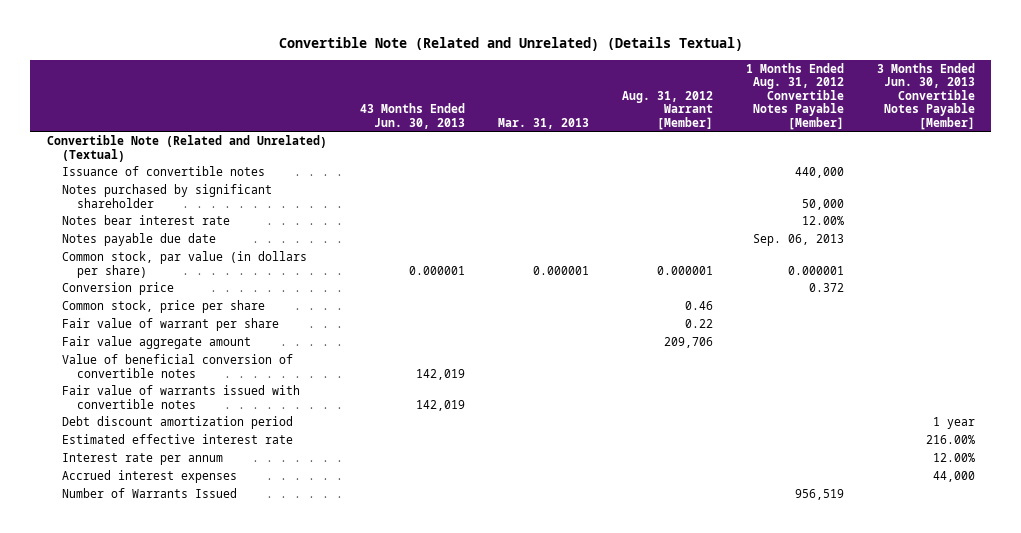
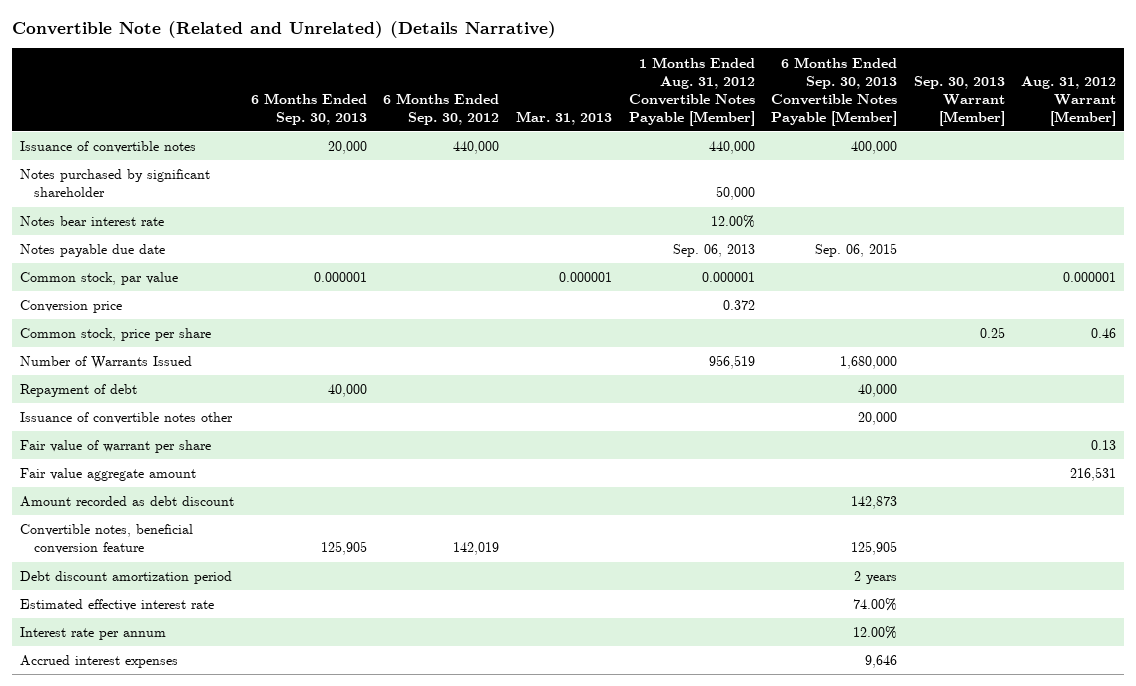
- Convertible Note (Related and Unrelated) (Details Textual)
+ Convertible Note (Related and Unrelated) (Details Narrative)
- | 43 Months Ended Jun. 30, 2013 | Mar. 31, 2013 | Aug. 31, 2012 Warrant [Member] | 1 Months Ended Aug. 31, 2012 Convertible Notes Payable [Member] | 3 Months Ended Jun. 30, 2013 Convertible Notes Payable [Member]
+ | 6 Months Ended Sep. 30, 2013 | 6 Months Ended Sep. 30, 2012 | Mar. 31, 2013 | 1 Months Ended Aug. 31, 2012 Convertible Notes Payable [Member] | 6 Months Ended Sep. 30, 2013 Convertible Notes Payable [Member] | Sep. 30, 2013 Warrant [Member] | Aug. 31, 2012 Warrant [Member]
- Convertible Note (Related and Unrelated) (Textual)
- Common stock, par value (in dollars per share) | 0.000001 | 0.000001 | 0.000001 | 0.000001 |
+ Common stock, par value | 0.000001 | | 0.000001 | 0.000001 | | | 0.000001
- Fair value of warrant per share | | | 0.22 | |
- Fair value aggregate amount | | | 209,706 | |
- Value of beneficial conversion of convertible notes | 142,019 | | | |
- Fair value of warrants issued with convertible notes | 142,019 | | | |
moved up: Number of Warrants Issued | | | | 956,519 | 1,680,000 | |
+ Repayment of debt | 40,000 | | | | 40,000 | |
+ Issuance of convertible notes other | | | | | 20,000 | |
+ Fair value of warrant per share | | | | | | | 0.13
+ Fair value aggregate amount | | | | | | | 216,531
+ Amount recorded as debt discount | | | | | 142,873 | |
+ Convertible notes, beneficial conversion feature | 125,905 | 142,019 | | | 125,905 | |

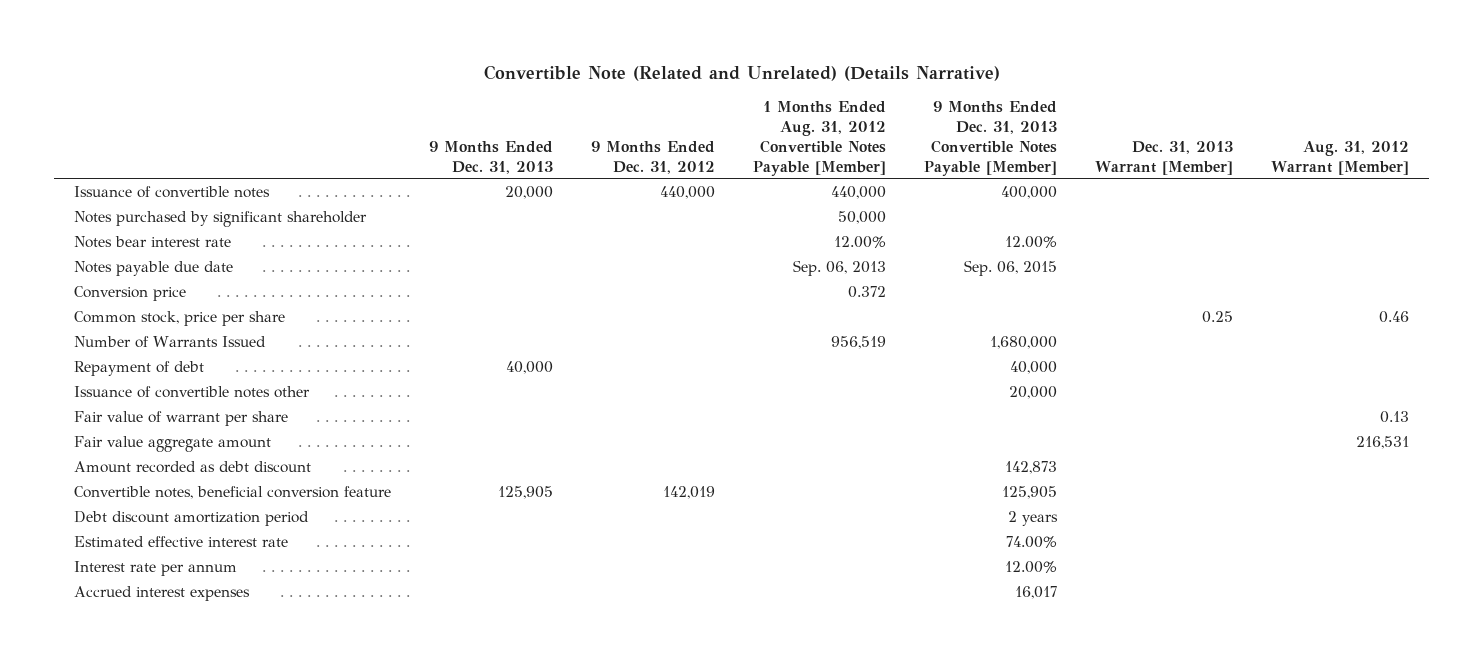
- | 6 Months Ended Sep. 30, 2013 | 6 Months Ended Sep. 30, 2012 | Mar. 31, 2013 | 1 Months Ended Aug. 31, 2012 Convertible Notes Payable [Member] | 6 Months Ended Sep. 30, 2013 Convertible Notes Payable [Member] | Sep. 30, 2013 Warrant [Member] | Aug. 31, 2012 Warrant [Member]
+ | 9 Months Ended Dec. 31, 2013 | 9 Months Ended Dec. 31, 2012 | 1 Months Ended Aug. 31, 2012 Convertible Notes Payable [Member] | 9 Months Ended Dec. 31, 2013 Convertible Notes Payable [Member] | Dec. 31, 2013 Warrant [Member] | Aug. 31, 2012 Warrant [Member]
- Common stock, par value | 0.000001 | | 0.000001 | 0.000001 | | | 0.000001

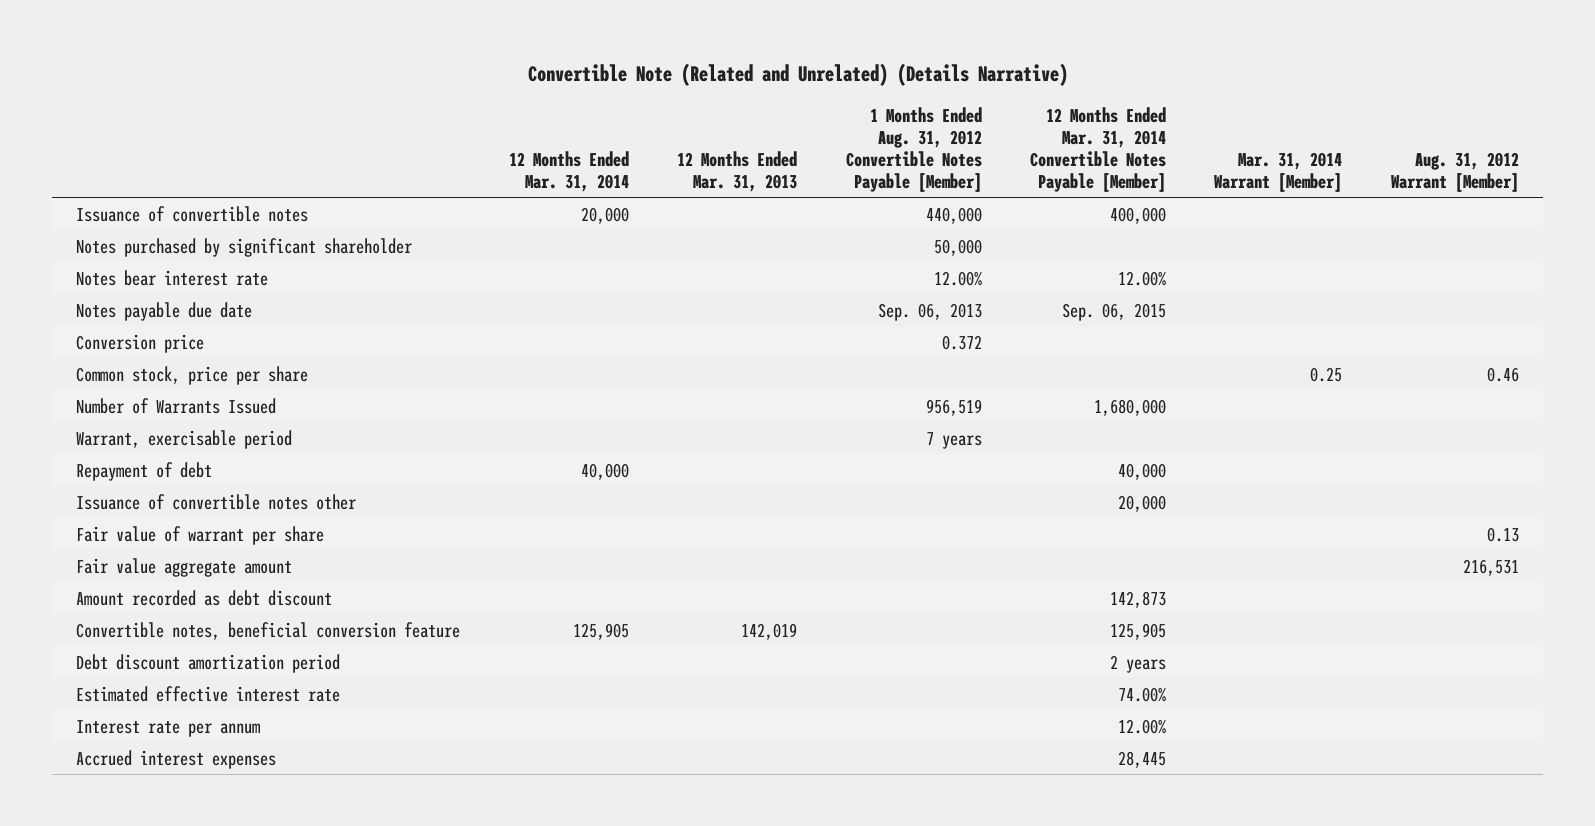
- | 9 Months Ended Dec. 31, 2013 | 9 Months Ended Dec. 31, 2012 | 1 Months Ended Aug. 31, 2012 Convertible Notes Payable [Member] | 9 Months Ended Dec. 31, 2013 Convertible Notes Payable [Member] | Dec. 31, 2013 Warrant [Member] | Aug. 31, 2012 Warrant [Member]
+ | 12 Months Ended Mar. 31, 2014 | 12 Months Ended Mar. 31, 2013 | 1 Months Ended Aug. 31, 2012 Convertible Notes Payable [Member] | 12 Months Ended Mar. 31, 2014 Convertible Notes Payable [Member] | Mar. 31, 2014 Warrant [Member] | Aug. 31, 2012 Warrant [Member]
+ Warrant, exercisable period | | | 7 years | | |

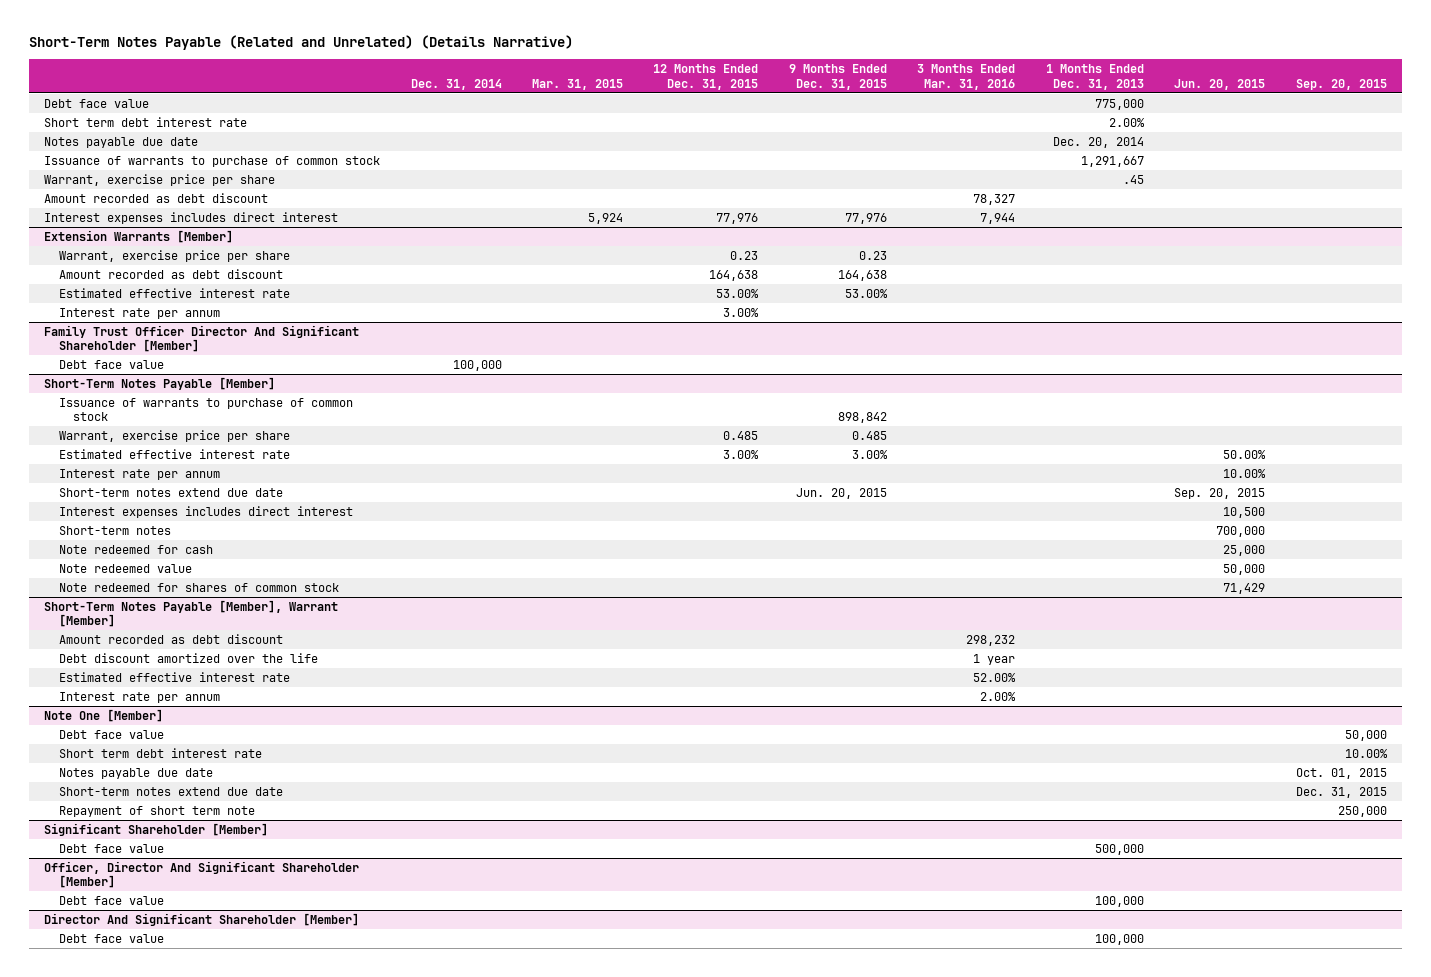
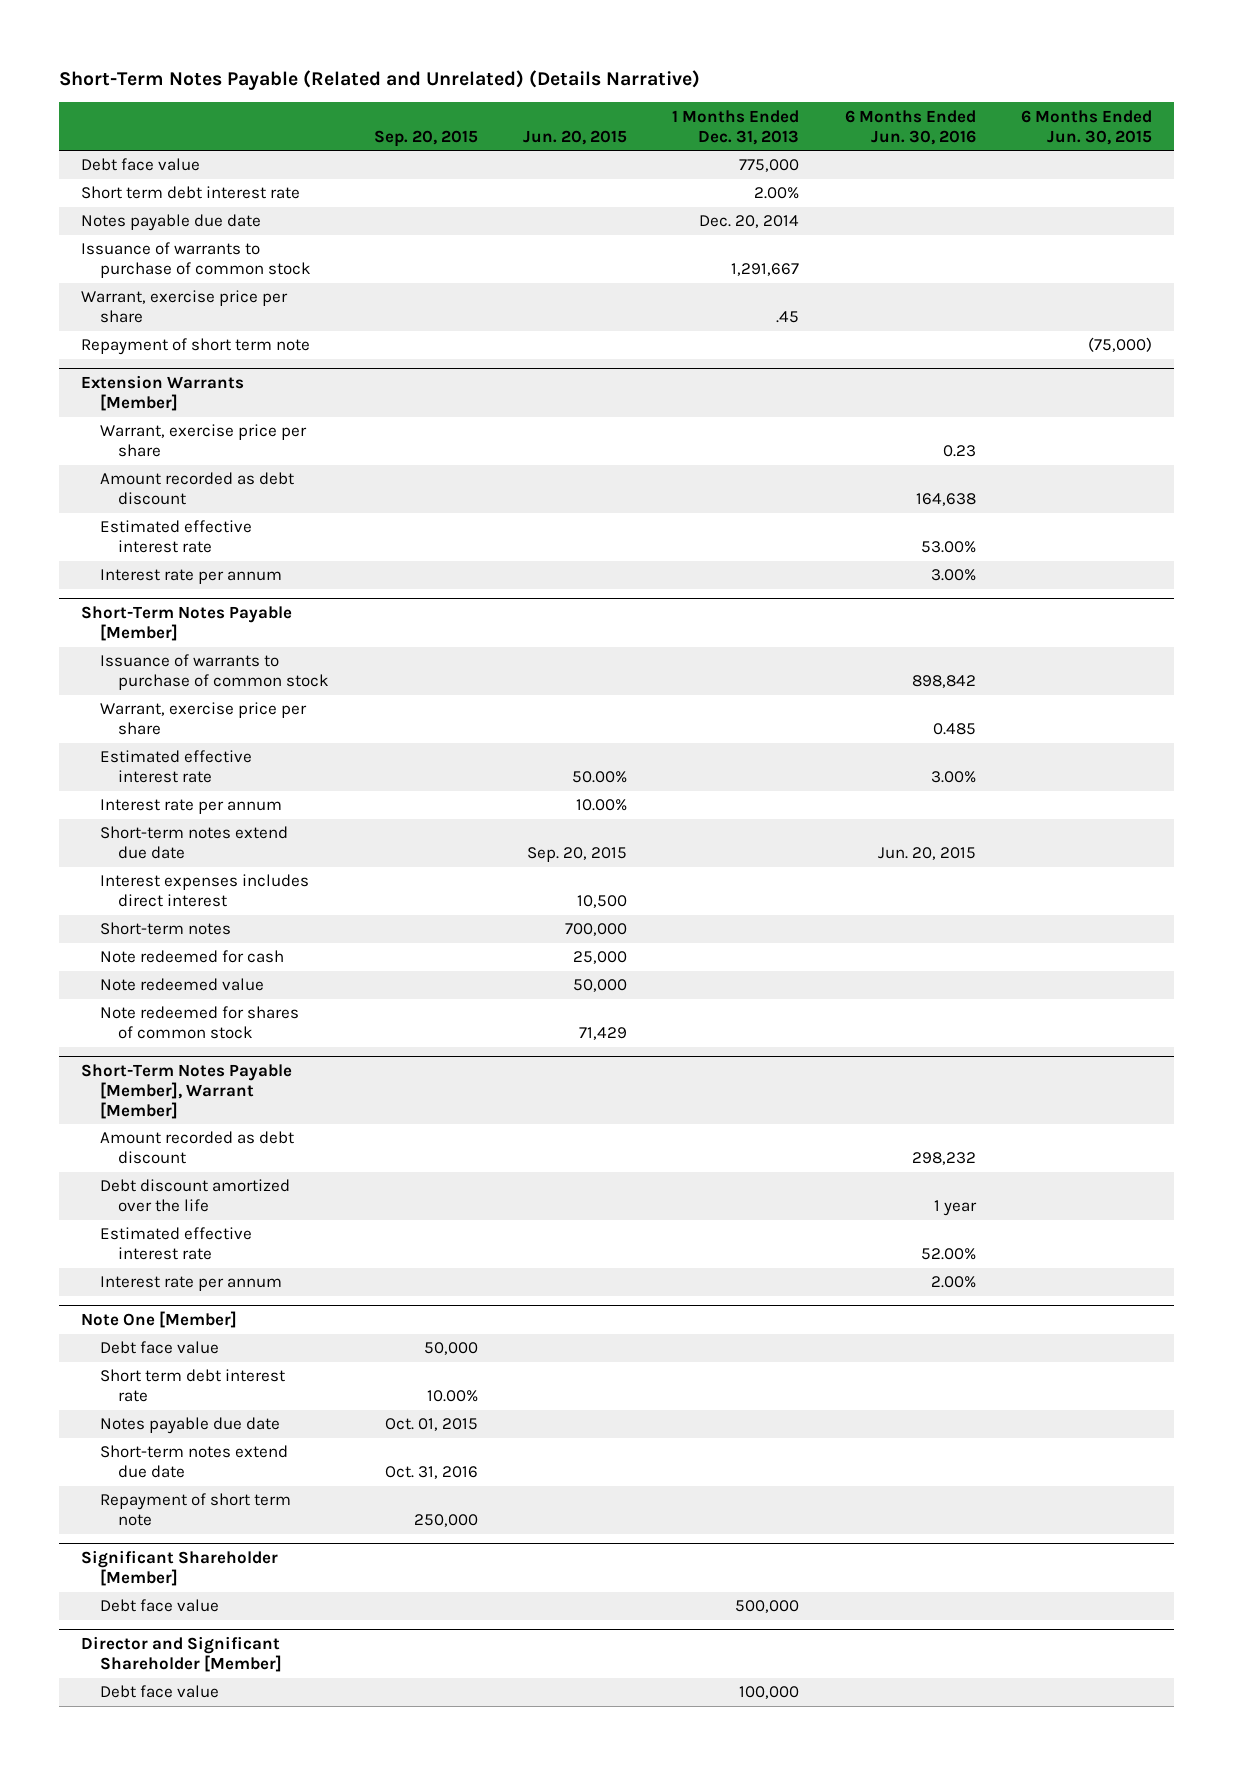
- | Dec. 31, 2014 | Mar. 31, 2015 | 12 Months Ended Dec. 31, 2015 | 9 Months Ended Dec. 31, 2015 | 3 Months Ended Mar. 31, 2016 | 1 Months Ended Dec. 31, 2013 | Jun. 20, 2015 | Sep. 20, 2015
+ | Sep. 20, 2015 | Jun. 20, 2015 | 1 Months Ended Dec. 31, 2013 | 6 Months Ended Jun. 30, 2016 | 6 Months Ended Jun. 30, 2015
- Amount recorded as debt discount | | | | | 78,327 | | |
- Interest expenses includes direct interest | | 5,924 | 77,976 | 77,976 | 7,944 | | |
+ Repayment of short term note | | | | | (75,000)
- Family Trust Officer Director And Significant Shareholder [Member]
- Debt face value | 100,000 | | | | | | |
@ Note One [Member]
- Short-term notes extend due date | | | | | | | | Dec. 31, 2015
+ Short-term notes extend due date | Oct. 31, 2016 | | | |
- Officer, Director And Significant Shareholder [Member]
- Debt face value | | | | | | 100,000 | |
- Director And Significant Shareholder [Member]
+ Director and Significant Shareholder [Member]

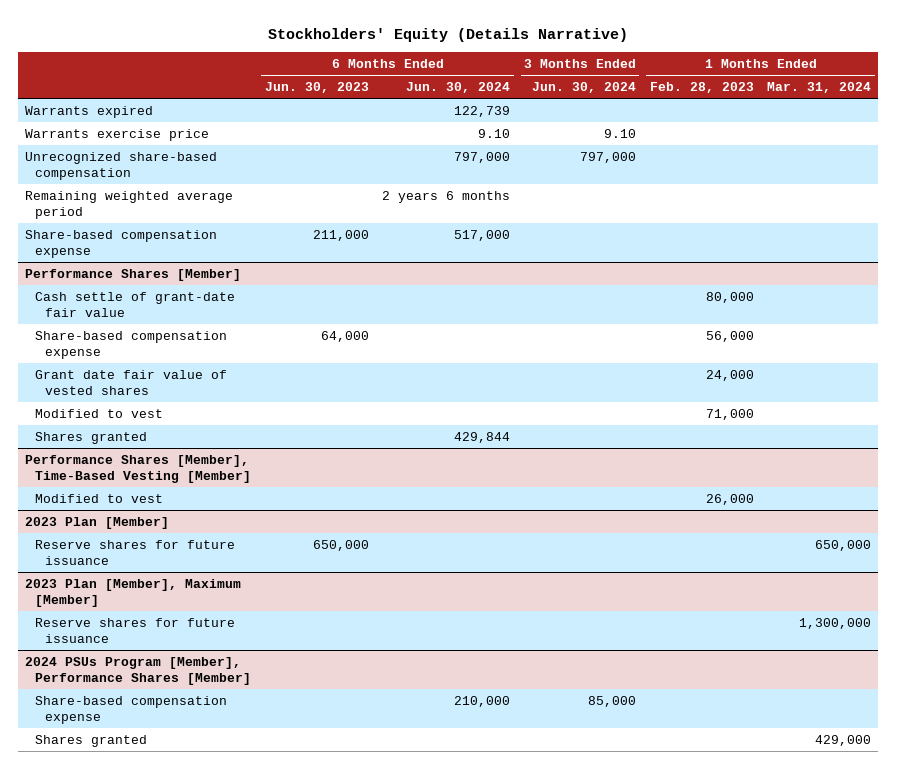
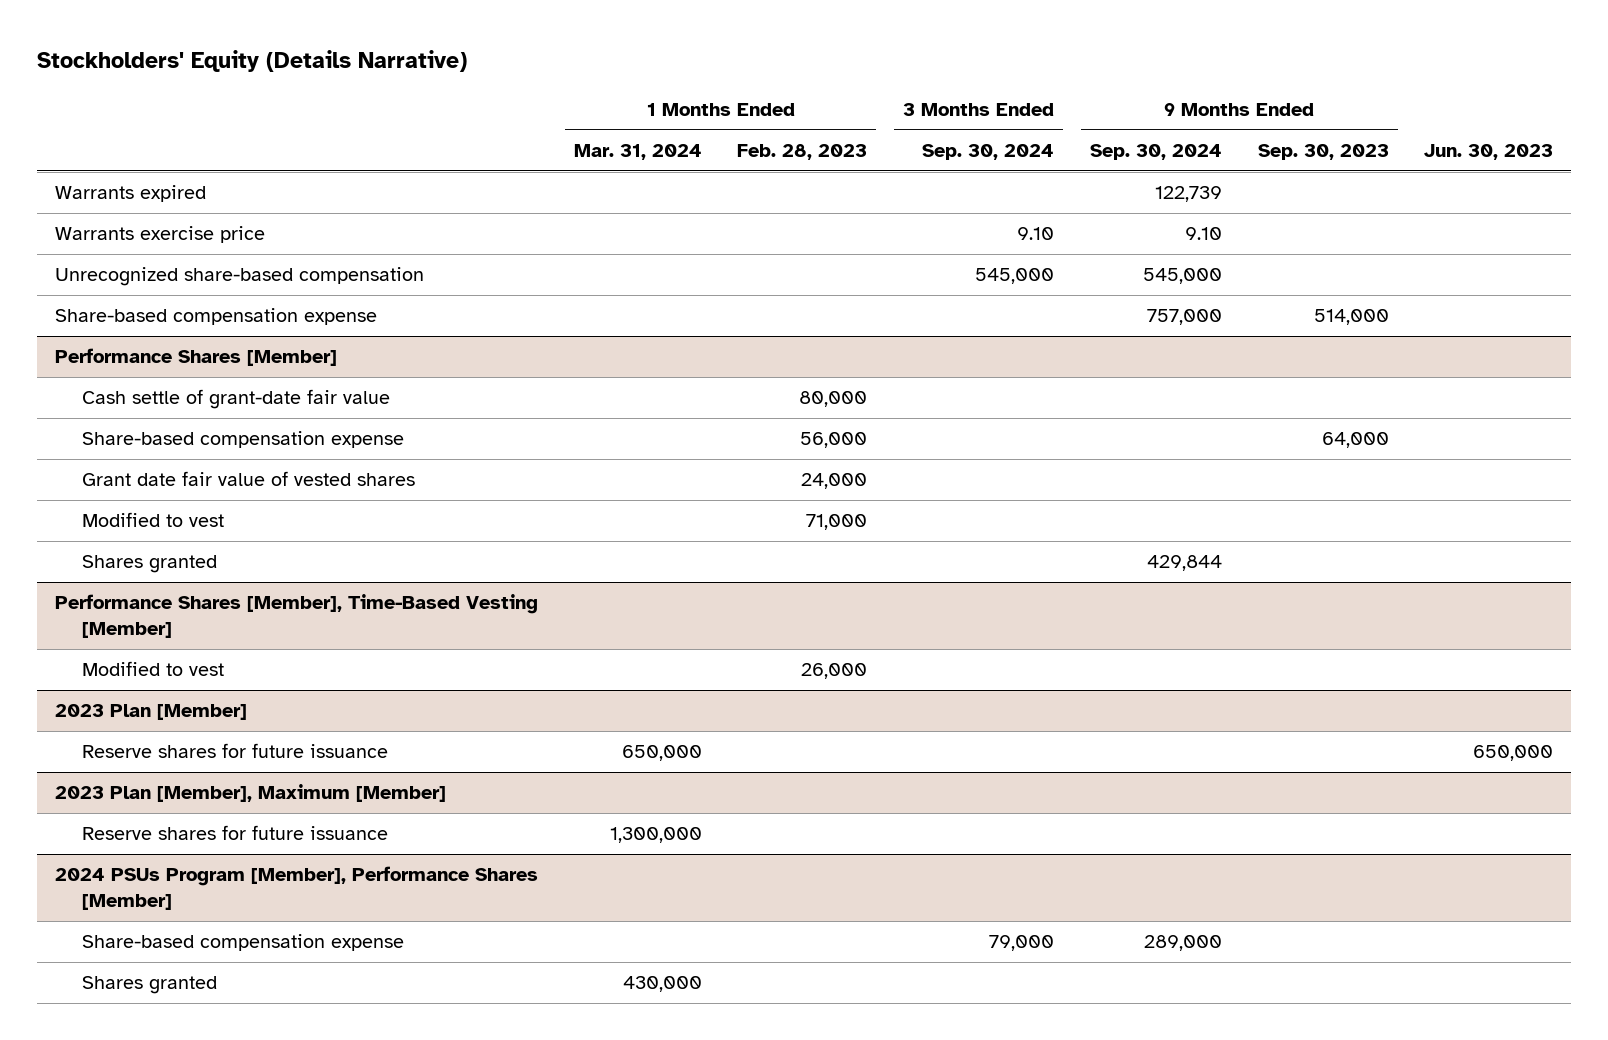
- | 6 Months Ended Jun. 30, 2023 | 6 Months Ended Jun. 30, 2024 | 3 Months Ended Jun. 30, 2024 | 1 Months Ended Feb. 28, 2023 | 1 Months Ended Mar. 31, 2024
+ | 1 Months Ended Mar. 31, 2024 | 1 Months Ended Feb. 28, 2023 | 3 Months Ended Sep. 30, 2024 | 9 Months Ended Sep. 30, 2024 | 9 Months Ended Sep. 30, 2023 | Jun. 30, 2023
- Remaining weighted average period | | 2 years 6 months | | |
@ 2024 PSUs Program [Member], Performance Shares [Member]
- Shares granted | | | | | 429,000
+ Shares granted | 430,000 | | | | |

